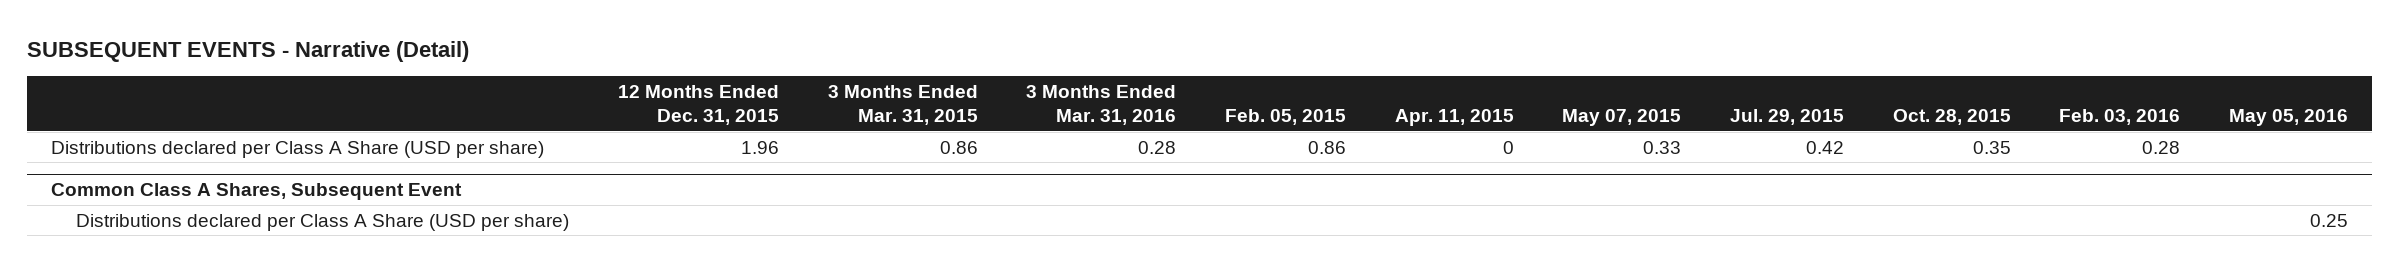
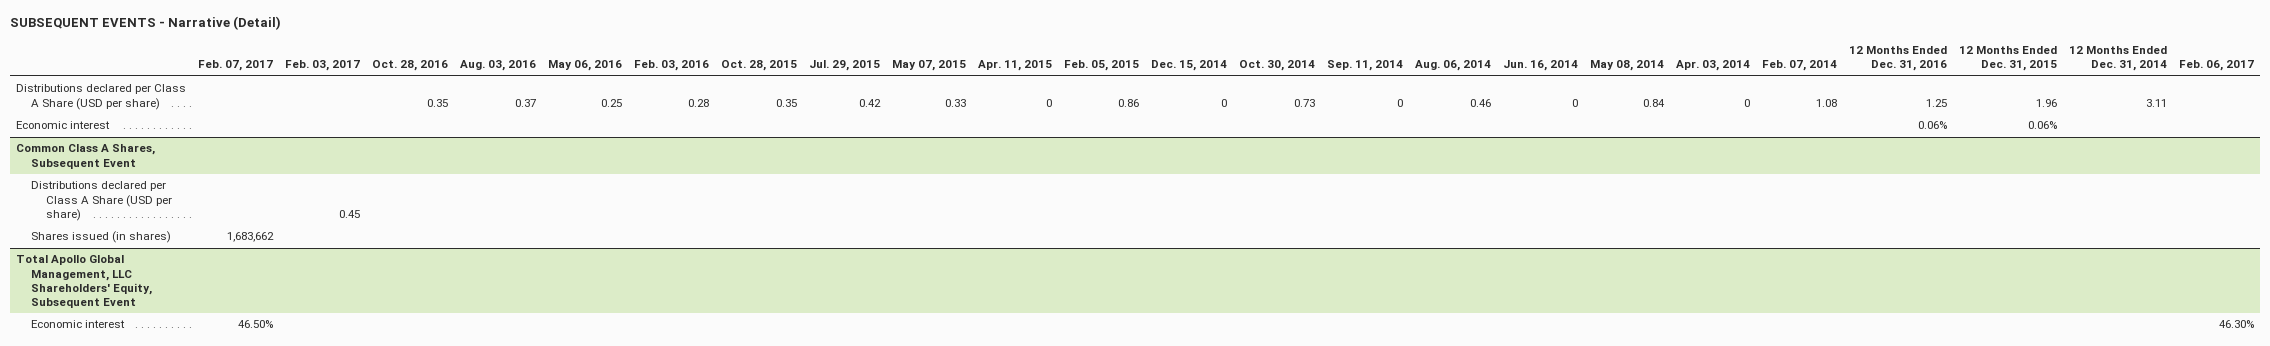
- | 12 Months Ended Dec. 31, 2015 | 3 Months Ended Mar. 31, 2015 | 3 Months Ended Mar. 31, 2016 | Feb. 05, 2015 | Apr. 11, 2015 | May 07, 2015 | Jul. 29, 2015 | Oct. 28, 2015 | Feb. 03, 2016 | May 05, 2016
+ | Feb. 07, 2017 | Feb. 03, 2017 | Oct. 28, 2016 | Aug. 03, 2016 | May 06, 2016 | Feb. 03, 2016 | Oct. 28, 2015 | Jul. 29, 2015 | May 07, 2015 | Apr. 11, 2015 | Feb. 05, 2015 | Dec. 15, 2014 | Oct. 30, 2014 | Sep. 11, 2014 | Aug. 06, 2014 | Jun. 16, 2014 | May 08, 2014 | Apr. 03, 2014 | Feb. 07, 2014 | 12 Months Ended Dec. 31, 2016 | 12 Months Ended Dec. 31, 2015 | 12 Months Ended Dec. 31, 2014 | Feb. 06, 2017
+ Economic interest | | | | | | | | | | | | | | | | | | | | 0.06% | 0.06% | |
@ Common Class A Shares, Subsequent Event
+ Shares issued (in shares) | 1,683,662 | | | | | | | | | | | | | | | | | | | | | |
+ Total Apollo Global Management, LLC Shareholders' Equity, Subsequent Event
+ Economic interest | 46.50% | | | | | | | | | | | | | | | | | | | | | | 46.30%

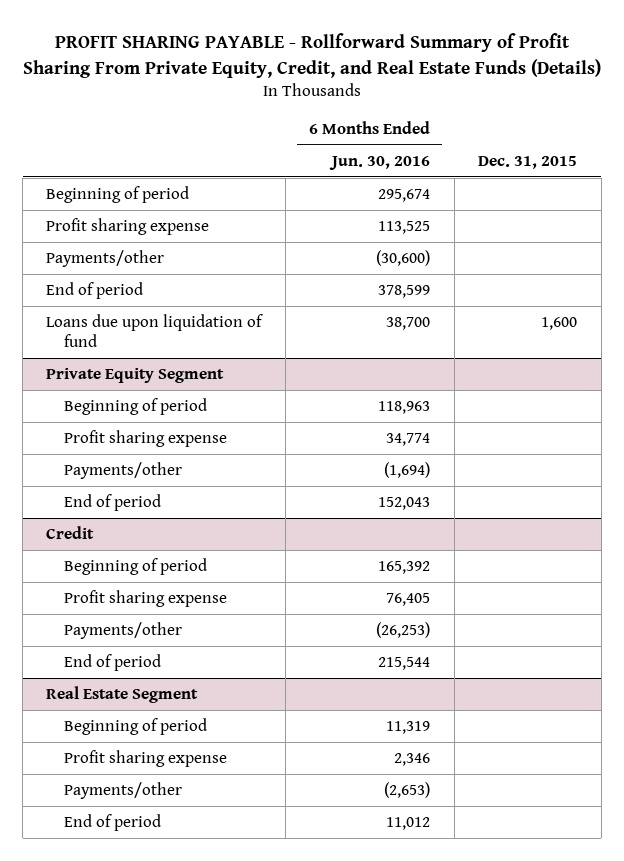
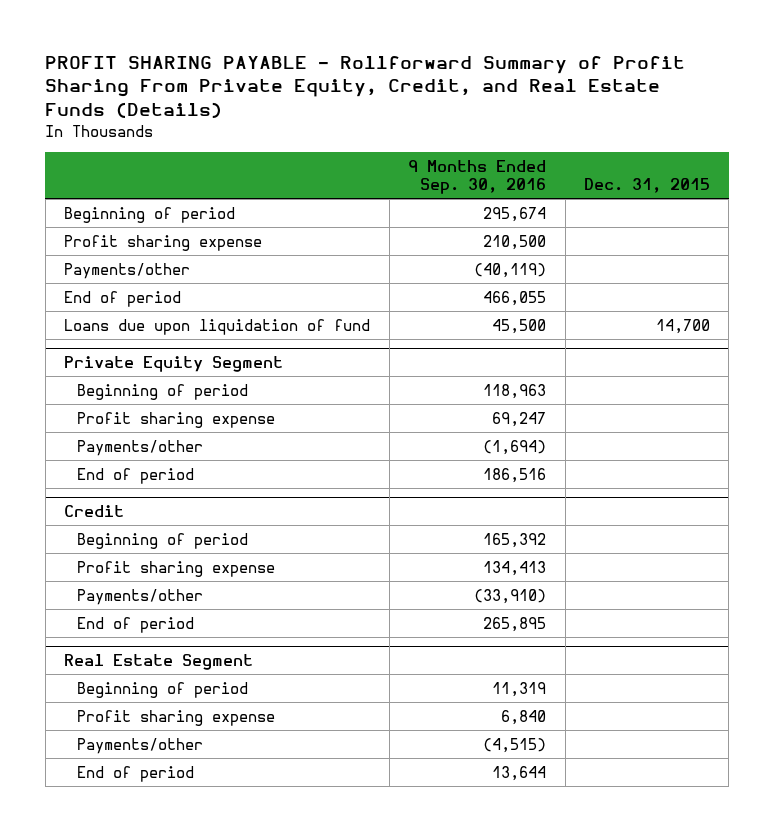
- | 6 Months Ended Jun. 30, 2016 | Dec. 31, 2015
+ | 9 Months Ended Sep. 30, 2016 | Dec. 31, 2015
- Loans due upon liquidation of fund | 38,700 | 1,600
+ Loans due upon liquidation of fund | 45,500 | 14,700

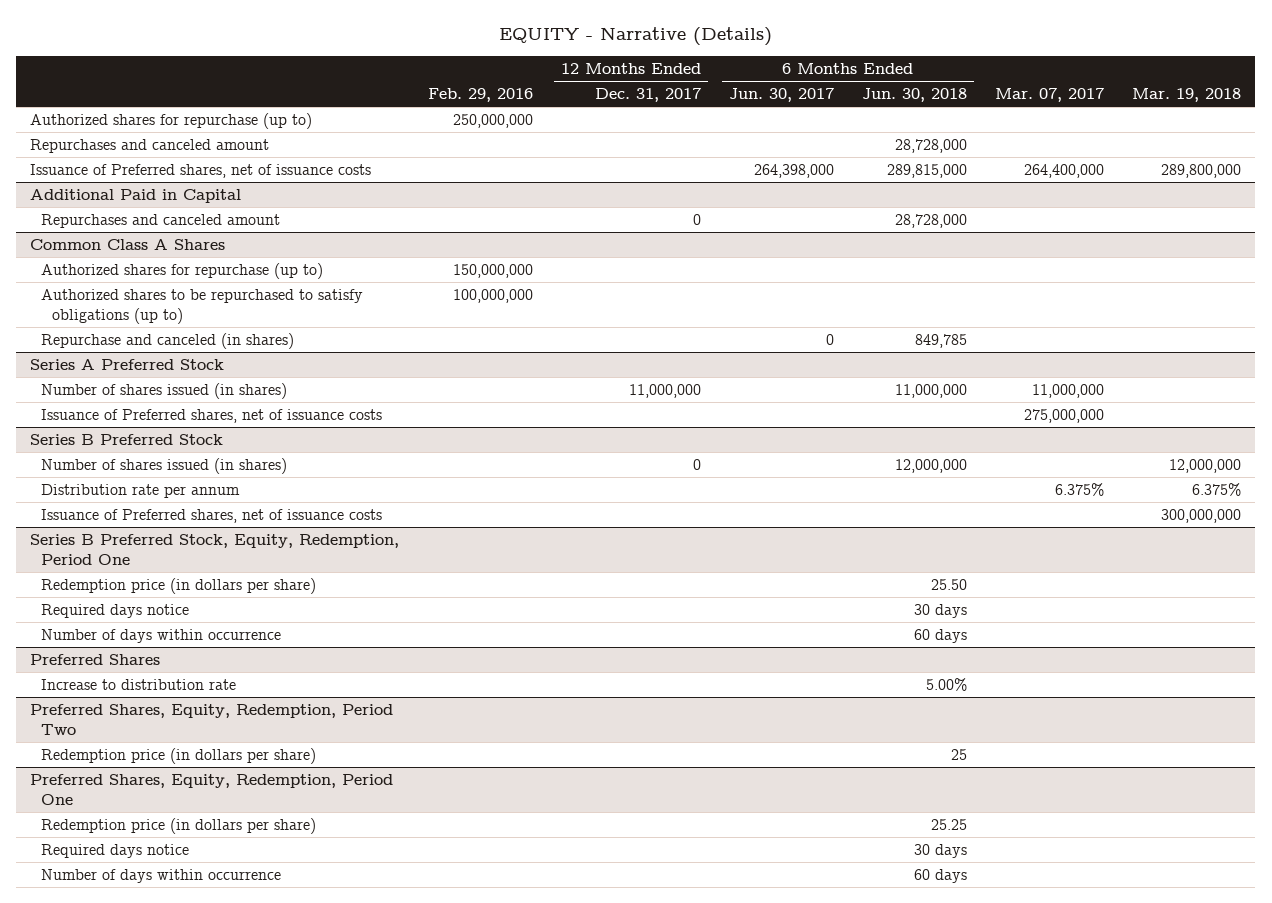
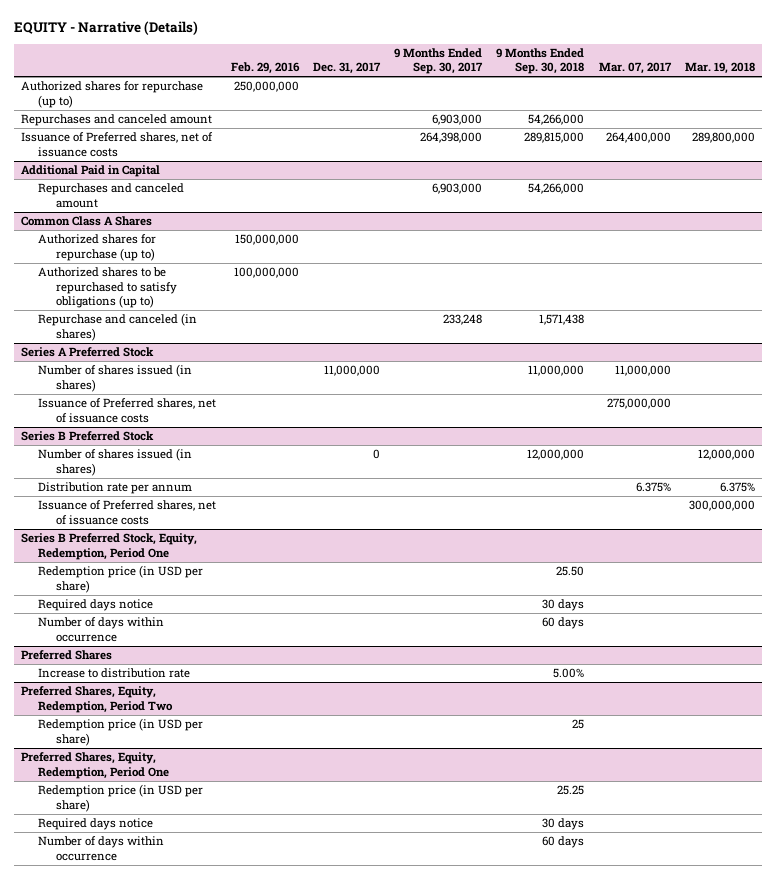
- | Feb. 29, 2016 | 12 Months Ended Dec. 31, 2017 | 6 Months Ended Jun. 30, 2017 | 6 Months Ended Jun. 30, 2018 | Mar. 07, 2017 | Mar. 19, 2018
+ | Feb. 29, 2016 | Dec. 31, 2017 | 9 Months Ended Sep. 30, 2017 | 9 Months Ended Sep. 30, 2018 | Mar. 07, 2017 | Mar. 19, 2018
@ Series B Preferred Stock, Equity, Redemption, Period One
- Redemption price (in dollars per share) | | | | 25.50 | |
+ Redemption price (in USD per share) | | | | 25.50 | |
@ Preferred Shares, Equity, Redemption, Period Two
- Redemption price (in dollars per share) | | | | 25 | |
+ Redemption price (in USD per share) | | | | 25 | |
@ Preferred Shares, Equity, Redemption, Period One
- Redemption price (in dollars per share) | | | | 25.25 | |
+ Redemption price (in USD per share) | | | | 25.25 | |

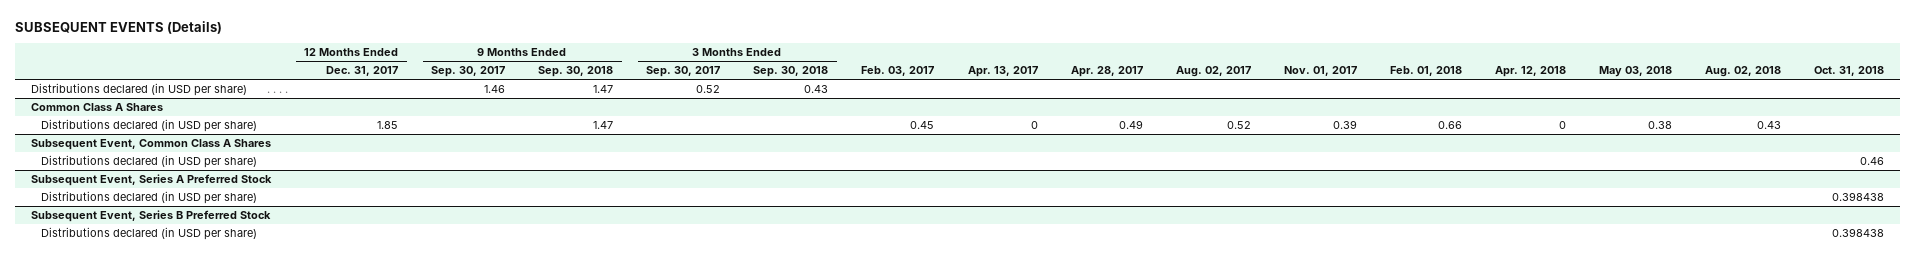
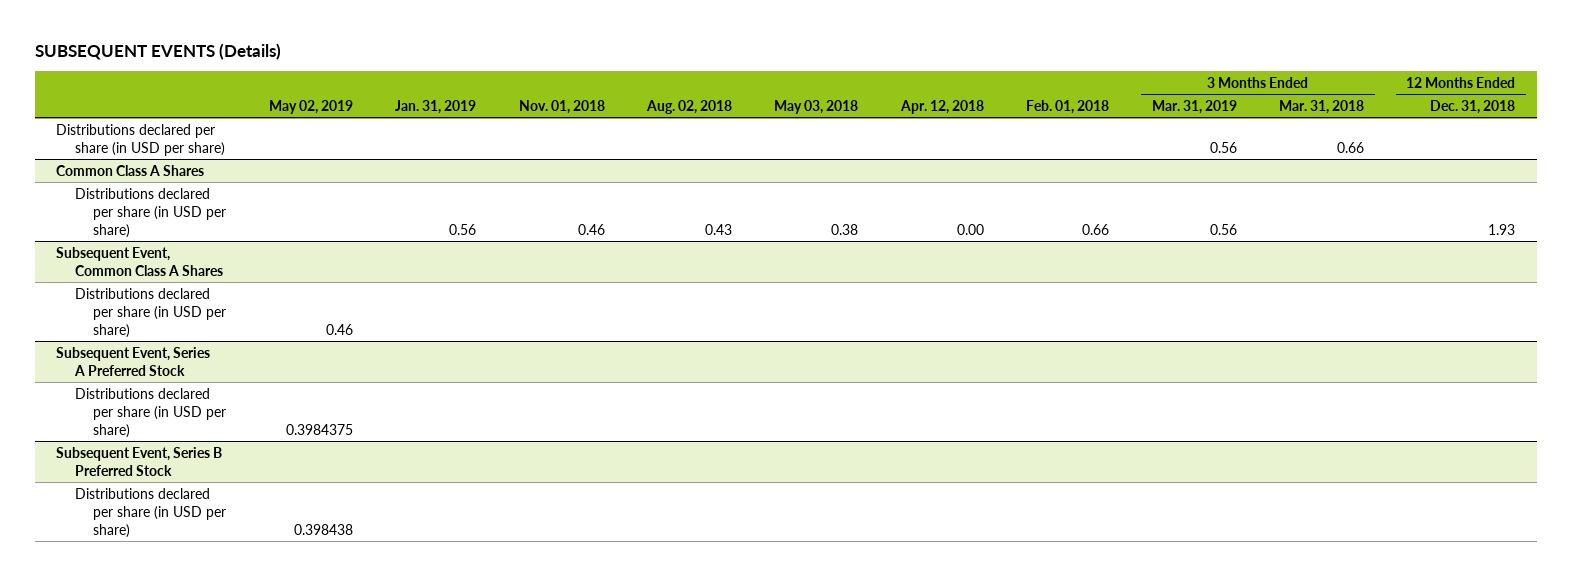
- | 12 Months Ended Dec. 31, 2017 | 9 Months Ended Sep. 30, 2017 | 9 Months Ended Sep. 30, 2018 | 3 Months Ended Sep. 30, 2017 | 3 Months Ended Sep. 30, 2018 | Feb. 03, 2017 | Apr. 13, 2017 | Apr. 28, 2017 | Aug. 02, 2017 | Nov. 01, 2017 | Feb. 01, 2018 | Apr. 12, 2018 | May 03, 2018 | Aug. 02, 2018 | Oct. 31, 2018
+ | May 02, 2019 | Jan. 31, 2019 | Nov. 01, 2018 | Aug. 02, 2018 | May 03, 2018 | Apr. 12, 2018 | Feb. 01, 2018 | 3 Months Ended Mar. 31, 2019 | 3 Months Ended Mar. 31, 2018 | 12 Months Ended Dec. 31, 2018
- Distributions declared (in USD per share) | | 1.46 | 1.47 | 0.52 | 0.43 | | | | | | | | | |
+ Distributions declared per share (in USD per share) | | | | | | | | 0.56 | 0.66 |
@ Common Class A Shares
- Distributions declared (in USD per share) | 1.85 | | 1.47 | | | 0.45 | 0 | 0.49 | 0.52 | 0.39 | 0.66 | 0 | 0.38 | 0.43 |
+ Distributions declared per share (in USD per share) | | 0.56 | 0.46 | 0.43 | 0.38 | 0.00 | 0.66 | 0.56 | | 1.93
@ Subsequent Event, Common Class A Shares
- Distributions declared (in USD per share) | | | | | | | | | | | | | | | 0.46
+ Distributions declared per share (in USD per share) | 0.46 | | | | | | | | |
@ Subsequent Event, Series A Preferred Stock
- Distributions declared (in USD per share) | | | | | | | | | | | | | | | 0.398438
+ Distributions declared per share (in USD per share) | 0.3984375 | | | | | | | | |
@ Subsequent Event, Series B Preferred Stock
- Distributions declared (in USD per share) | | | | | | | | | | | | | | | 0.398438
+ Distributions declared per share (in USD per share) | 0.398438 | | | | | | | | |

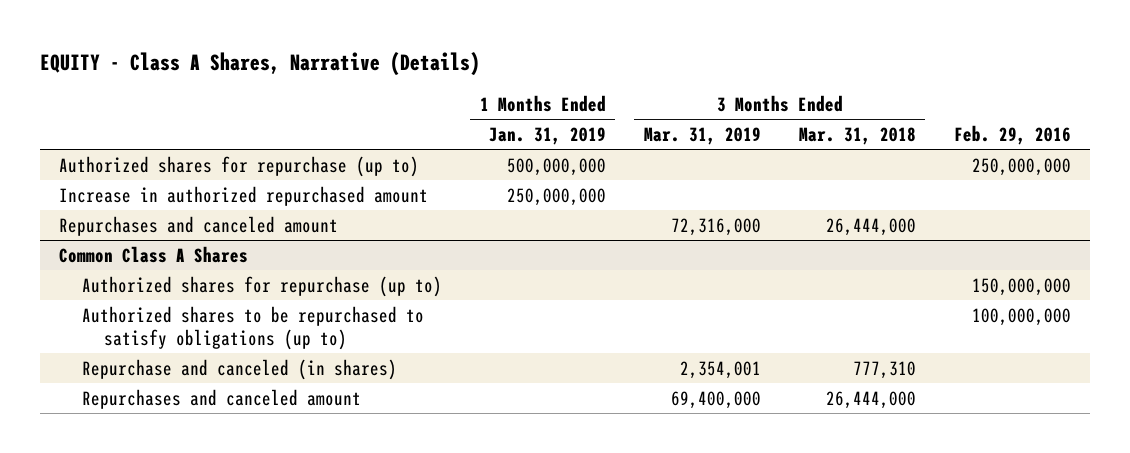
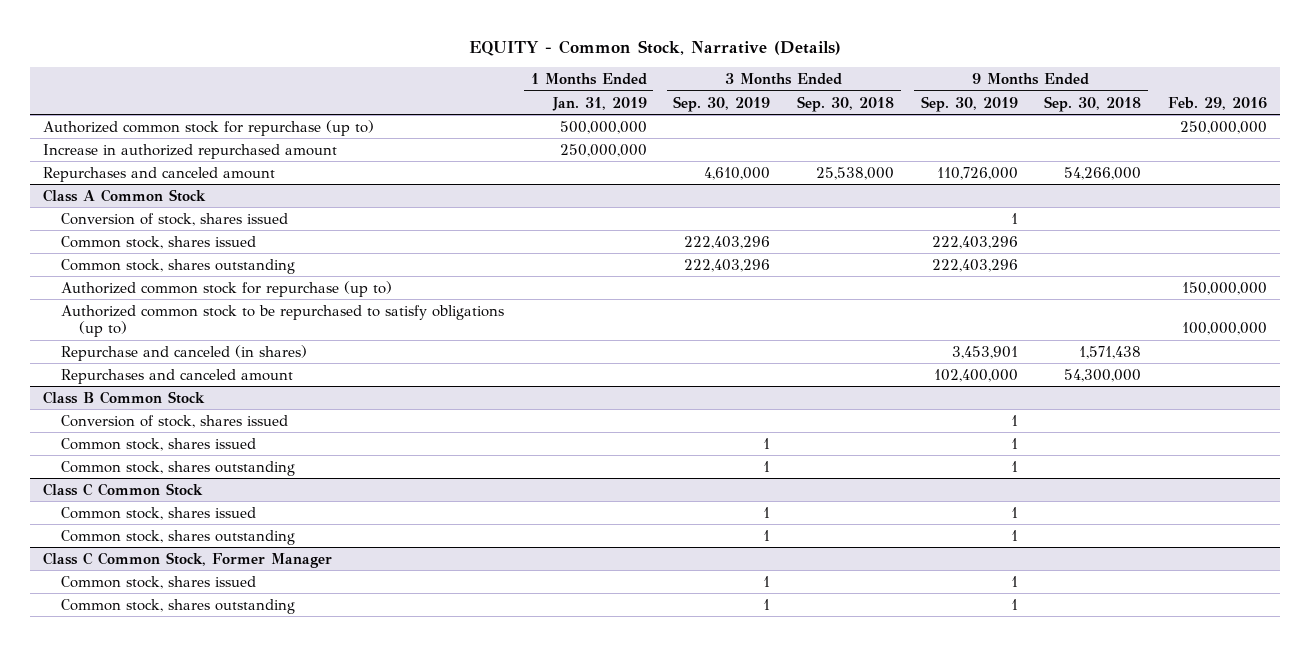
- EQUITY - Class A Shares, Narrative (Details)
+ EQUITY - Common Stock, Narrative (Details)
- | 1 Months Ended Jan. 31, 2019 | 3 Months Ended Mar. 31, 2019 | 3 Months Ended Mar. 31, 2018 | Feb. 29, 2016
+ | 1 Months Ended Jan. 31, 2019 | 3 Months Ended Sep. 30, 2019 | 3 Months Ended Sep. 30, 2018 | 9 Months Ended Sep. 30, 2019 | 9 Months Ended Sep. 30, 2018 | Feb. 29, 2016
- Authorized shares for repurchase (up to) | 500,000,000 | | | 250,000,000
+ Authorized common stock for repurchase (up to) | 500,000,000 | | | | | 250,000,000
- Common Class A Shares
- Authorized shares for repurchase (up to) | | | | 150,000,000
- Authorized shares to be repurchased to satisfy obligations (up to) | | | | 100,000,000
+ Class A Common Stock
+ Conversion of stock, shares issued | | | | 1 | |
+ Common stock, shares issued | | 222,403,296 | | 222,403,296 | |
+ Common stock, shares outstanding | | 222,403,296 | | 222,403,296 | |
+ Authorized common stock for repurchase (up to) | | | | | | 150,000,000
+ Authorized common stock to be repurchased to satisfy obligations (up to) | | | | | | 100,000,000
+ Class B Common Stock
+ Conversion of stock, shares issued | | | | 1 | |
+ Common stock, shares issued | | 1 | | 1 | |
+ Common stock, shares outstanding | | 1 | | 1 | |
+ Class C Common Stock
+ Common stock, shares issued | | 1 | | 1 | |
+ Common stock, shares outstanding | | 1 | | 1 | |
+ Class C Common Stock, Former Manager
+ Common stock, shares issued | | 1 | | 1 | |
+ Common stock, shares outstanding | | 1 | | 1 | |

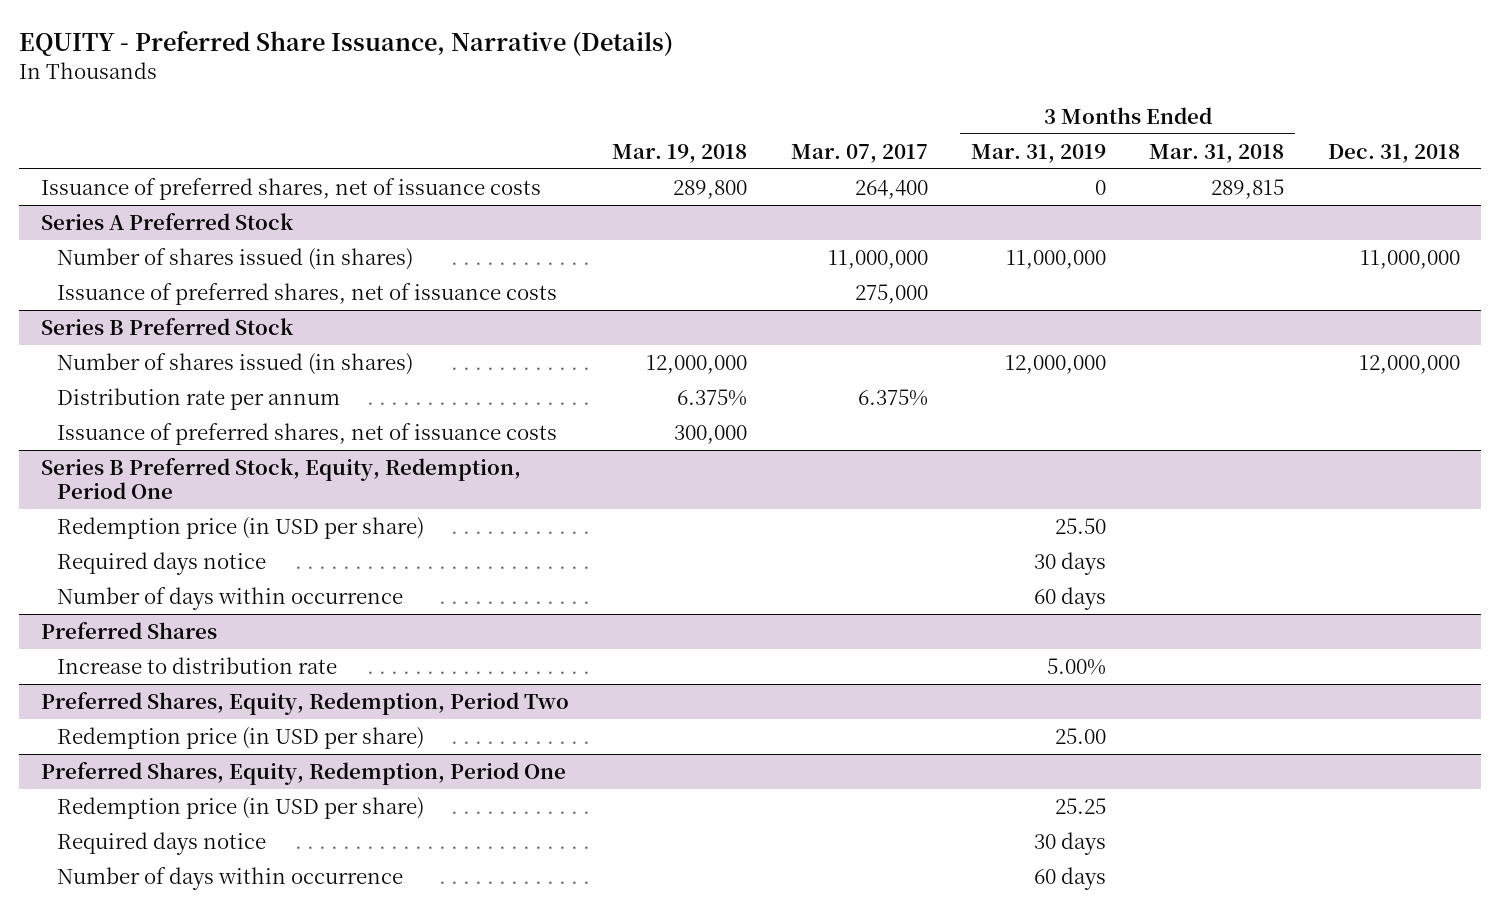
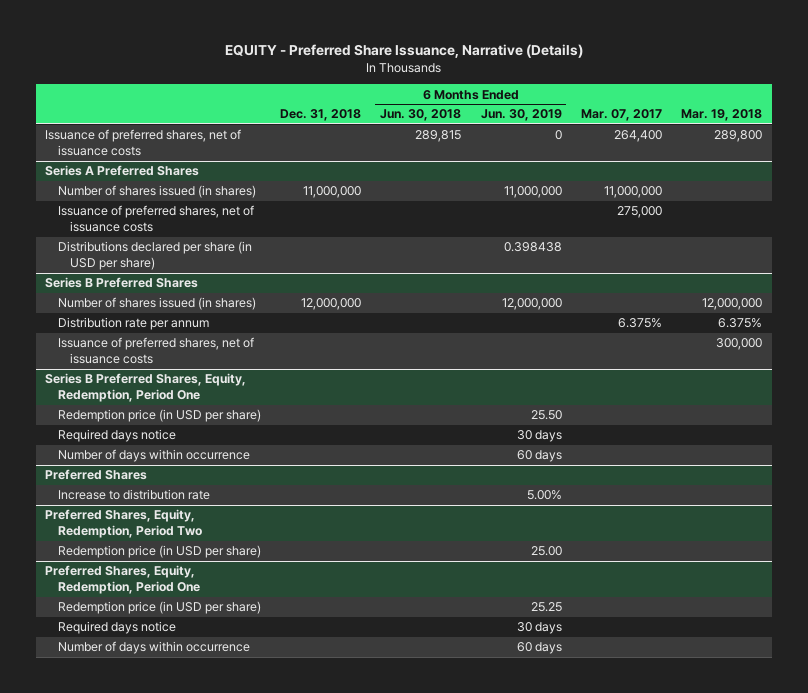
- | Mar. 19, 2018 | Mar. 07, 2017 | 3 Months Ended Mar. 31, 2019 | 3 Months Ended Mar. 31, 2018 | Dec. 31, 2018
+ | Dec. 31, 2018 | 6 Months Ended Jun. 30, 2018 | 6 Months Ended Jun. 30, 2019 | Mar. 07, 2017 | Mar. 19, 2018
- Series A Preferred Stock
+ Series A Preferred Shares
- Series B Preferred Stock
+ Distributions declared per share (in USD per share) | | | 0.398438 | |
+ Series B Preferred Shares
- Series B Preferred Stock, Equity, Redemption, Period One
+ Series B Preferred Shares, Equity, Redemption, Period One

